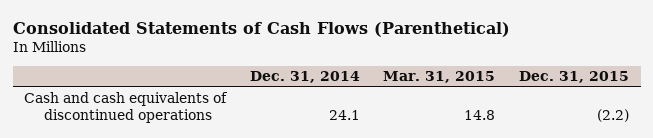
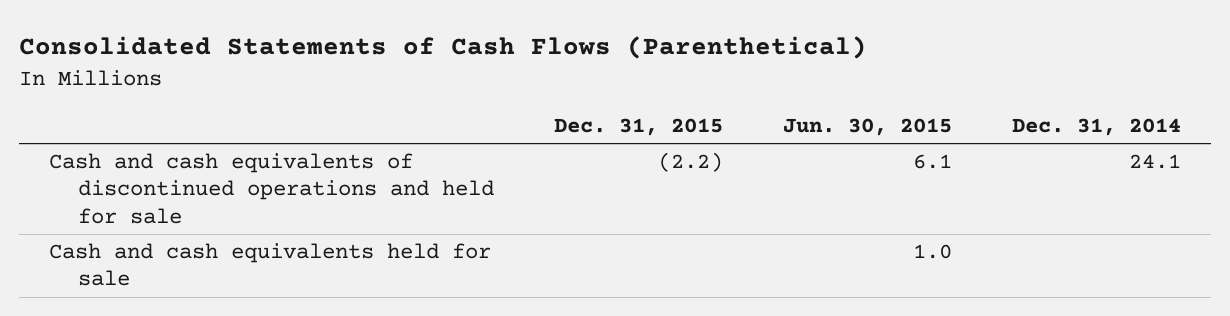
- | Dec. 31, 2014 | Mar. 31, 2015 | Dec. 31, 2015
+ | Dec. 31, 2015 | Jun. 30, 2015 | Dec. 31, 2014
- Cash and cash equivalents of discontinued operations | 24.1 | 14.8 | (2.2)
+ Cash and cash equivalents of discontinued operations and held for sale | (2.2) | 6.1 | 24.1
+ Cash and cash equivalents held for sale | | 1.0 |

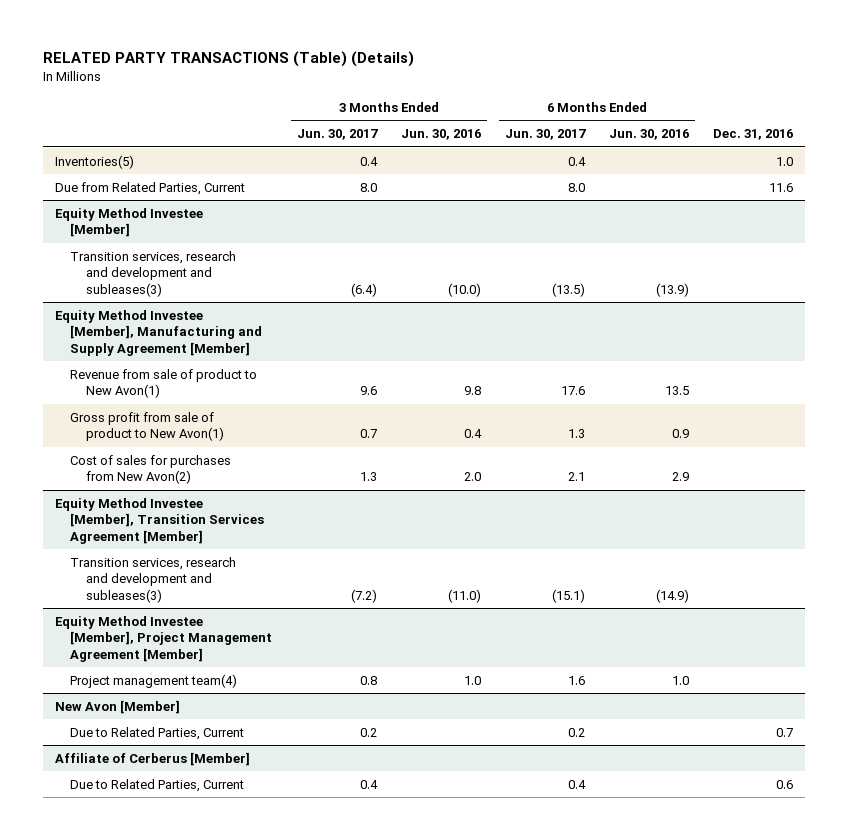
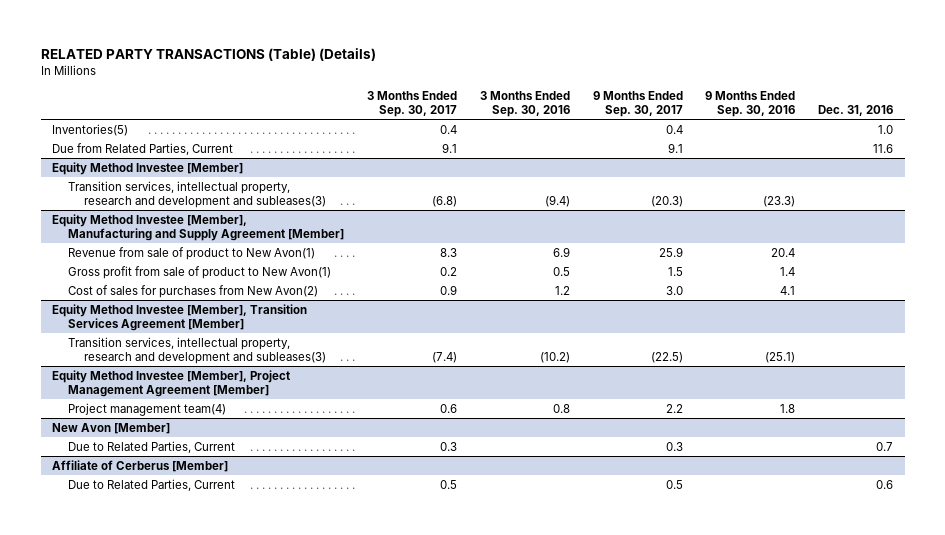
- | 3 Months Ended Jun. 30, 2017 | 3 Months Ended Jun. 30, 2016 | 6 Months Ended Jun. 30, 2017 | 6 Months Ended Jun. 30, 2016 | Dec. 31, 2016
+ | 3 Months Ended Sep. 30, 2017 | 3 Months Ended Sep. 30, 2016 | 9 Months Ended Sep. 30, 2017 | 9 Months Ended Sep. 30, 2016 | Dec. 31, 2016
@ Equity Method Investee [Member]
- Transition services, research and development and subleases(3) | (6.4) | (10.0) | (13.5) | (13.9) |
+ Transition services, intellectual property, research and development and subleases(3) | (6.8) | (9.4) | (20.3) | (23.3) |
@ Equity Method Investee [Member], Transition Services Agreement [Member]
- Transition services, research and development and subleases(3) | (7.2) | (11.0) | (15.1) | (14.9) |
+ Transition services, intellectual property, research and development and subleases(3) | (7.4) | (10.2) | (22.5) | (25.1) |

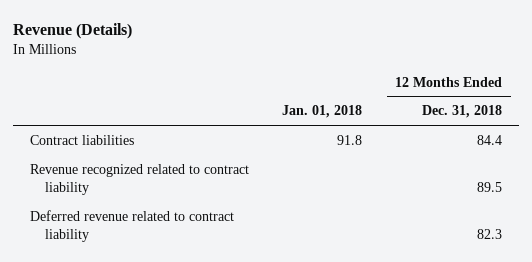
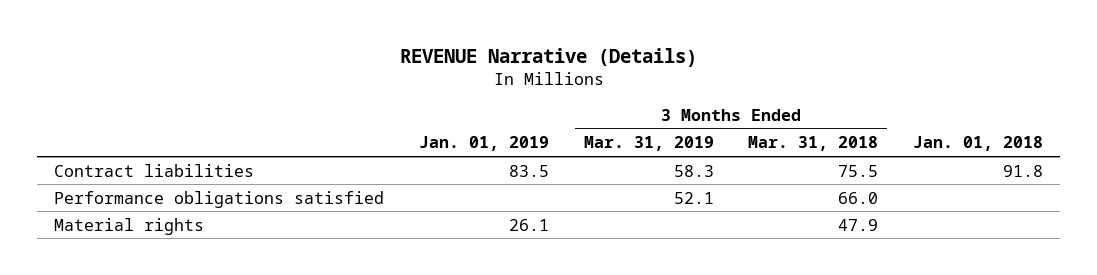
- Revenue (Details)
+ REVENUE Narrative (Details)
- | Jan. 01, 2018 | 12 Months Ended Dec. 31, 2018
+ | Jan. 01, 2019 | 3 Months Ended Mar. 31, 2019 | 3 Months Ended Mar. 31, 2018 | Jan. 01, 2018
- Revenue recognized related to contract liability | | 89.5
- Deferred revenue related to contract liability | | 82.3
+ Performance obligations satisfied | | 52.1 | 66.0 |
+ Material rights | 26.1 | | 47.9 |

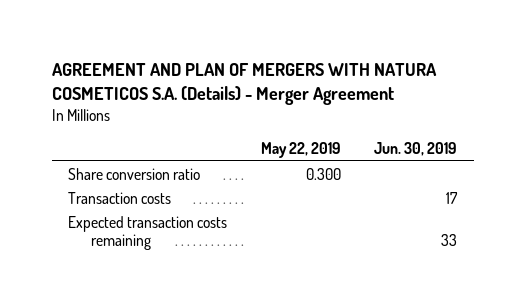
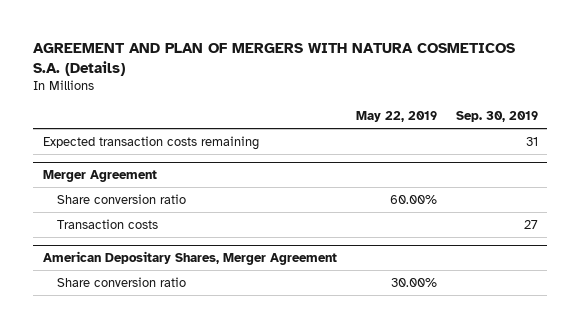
- AGREEMENT AND PLAN OF MERGERS WITH NATURA COSMETICOS S.A. (Details) - Merger Agreement
+ AGREEMENT AND PLAN OF MERGERS WITH NATURA COSMETICOS S.A. (Details)
- | May 22, 2019 | Jun. 30, 2019
+ | May 22, 2019 | Sep. 30, 2019
- Share conversion ratio | 0.300 |
- Transaction costs | | 17
+ Merger Agreement
+ Share conversion ratio | 60.00% |
+ Transaction costs | | 27
+ American Depositary Shares, Merger Agreement
+ Share conversion ratio | 30.00% |

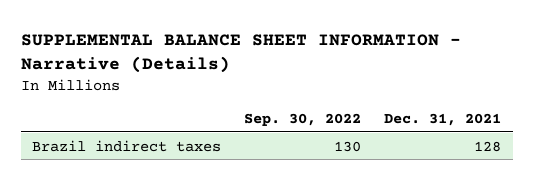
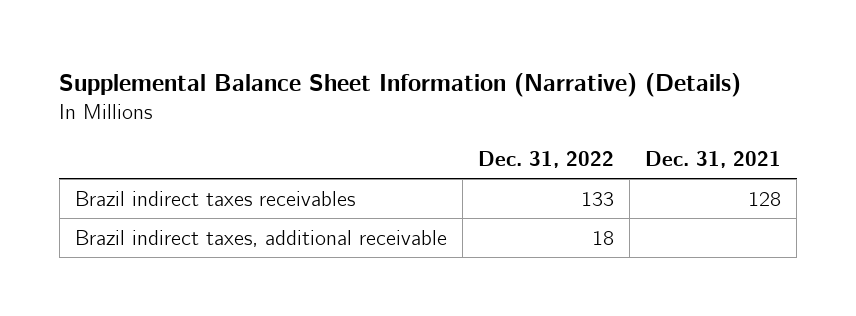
- SUPPLEMENTAL BALANCE SHEET INFORMATION - Narrative (Details)
+ Supplemental Balance Sheet Information (Narrative) (Details)
- | Sep. 30, 2022 | Dec. 31, 2021
+ | Dec. 31, 2022 | Dec. 31, 2021
- Brazil indirect taxes | 130 | 128
+ Brazil indirect taxes receivables | 133 | 128
+ Brazil indirect taxes, additional receivable | 18 |

